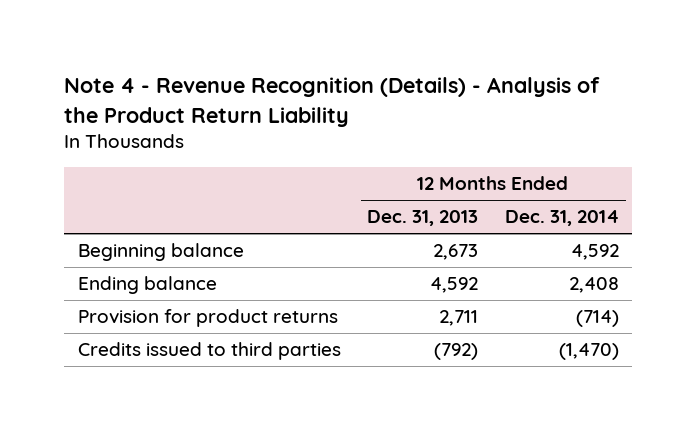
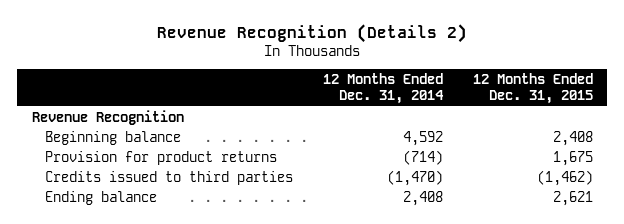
- Note 4 - Revenue Recognition (Details) - Analysis of the Product Return Liability
+ Revenue Recognition (Details 2)
- | 12 Months Ended Dec. 31, 2013 | 12 Months Ended Dec. 31, 2014
+ | 12 Months Ended Dec. 31, 2014 | 12 Months Ended Dec. 31, 2015
+ Revenue Recognition
moved down: Ending balance | 2,408 | 2,621

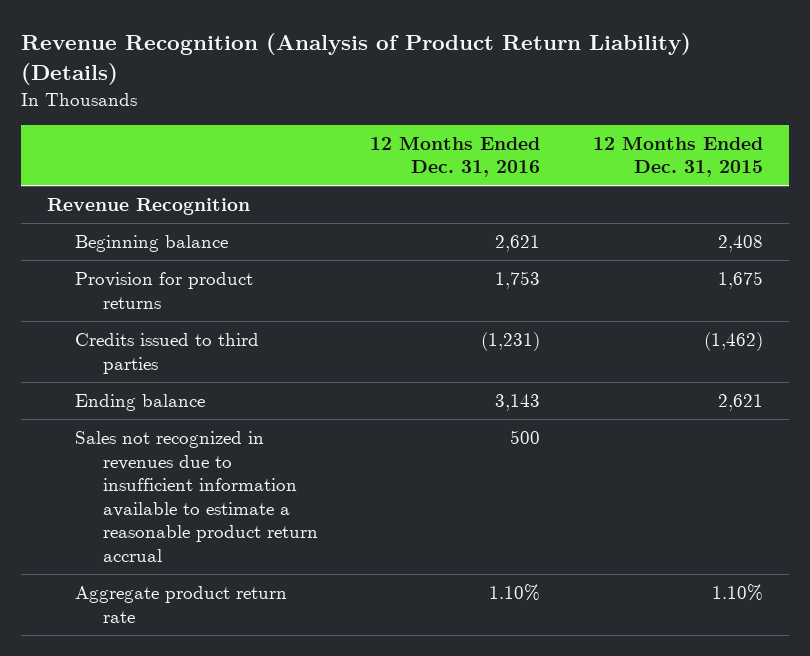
- Revenue Recognition (Details 2)
+ Revenue Recognition (Analysis of Product Return Liability) (Details)
- | 12 Months Ended Dec. 31, 2014 | 12 Months Ended Dec. 31, 2015
+ | 12 Months Ended Dec. 31, 2016 | 12 Months Ended Dec. 31, 2015
+ Sales not recognized in revenues due to insufficient information available to estimate a reasonable product return accrual | 500 |
+ Aggregate product return rate | 1.10% | 1.10%

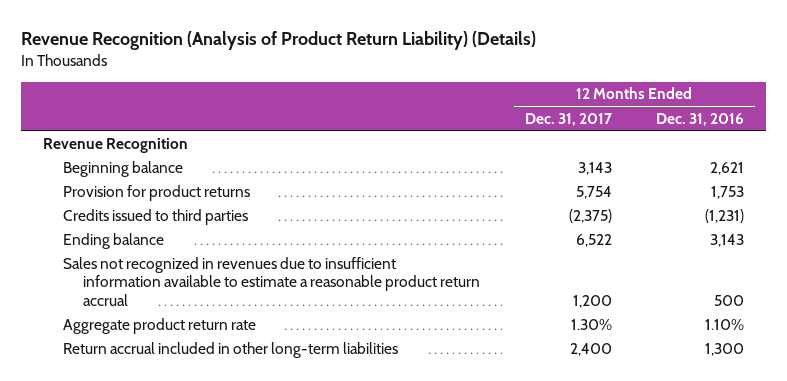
- | 12 Months Ended Dec. 31, 2016 | 12 Months Ended Dec. 31, 2015
+ | 12 Months Ended Dec. 31, 2017 | 12 Months Ended Dec. 31, 2016
+ Return accrual included in other long-term liabilities | 2,400 | 1,300

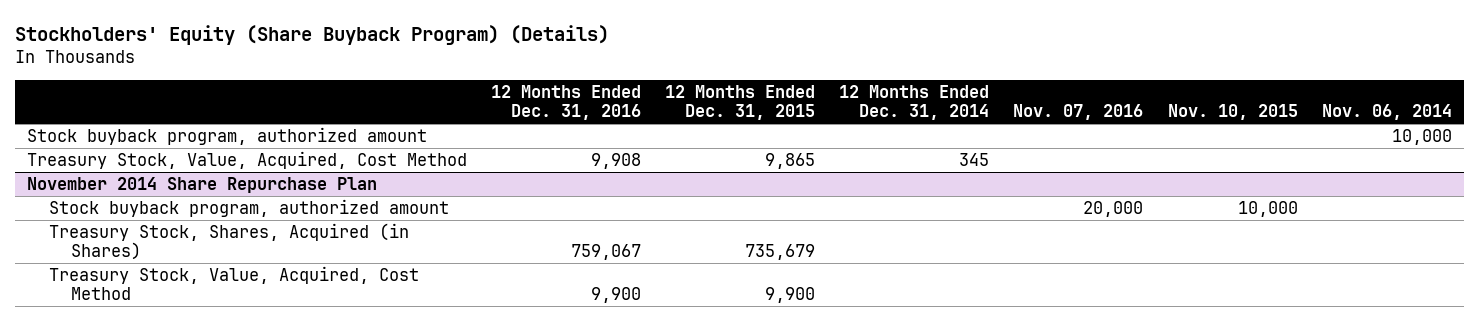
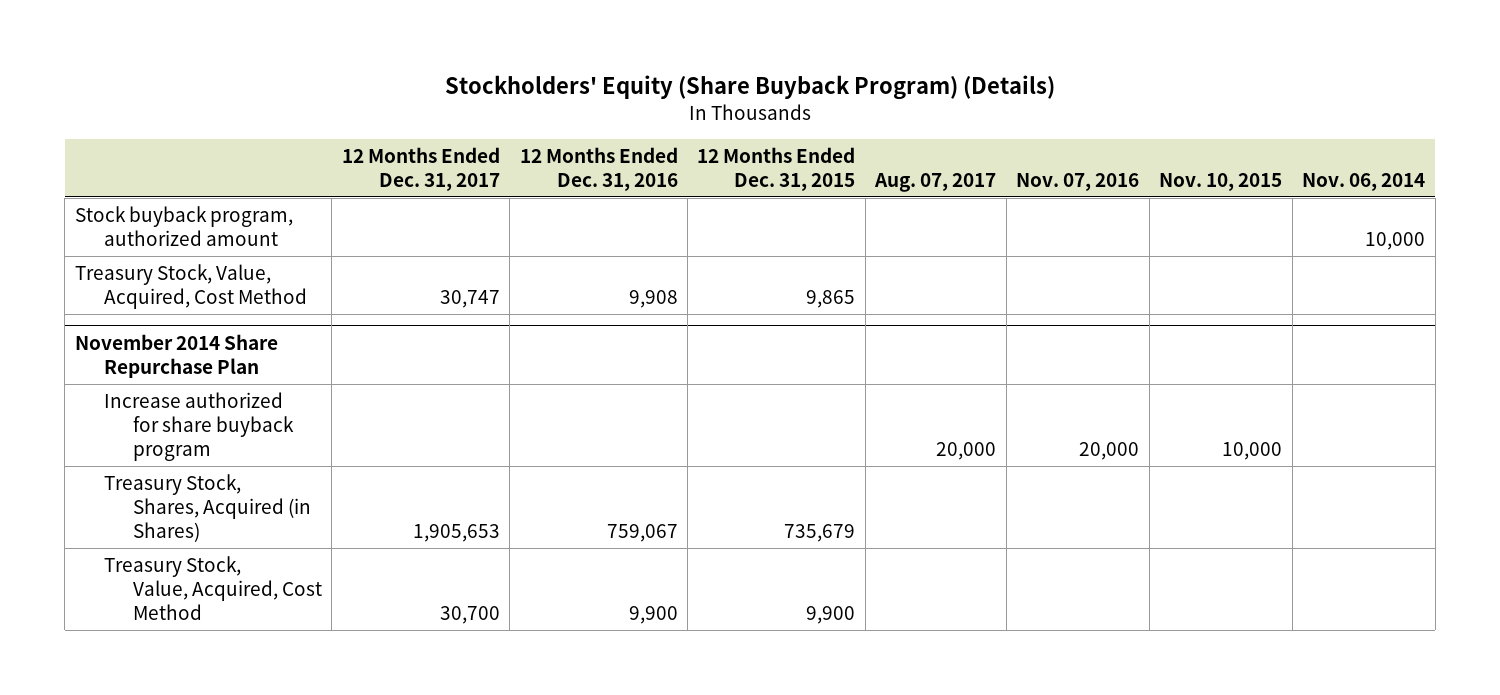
- | 12 Months Ended Dec. 31, 2016 | 12 Months Ended Dec. 31, 2015 | 12 Months Ended Dec. 31, 2014 | Nov. 07, 2016 | Nov. 10, 2015 | Nov. 06, 2014
+ | 12 Months Ended Dec. 31, 2017 | 12 Months Ended Dec. 31, 2016 | 12 Months Ended Dec. 31, 2015 | Aug. 07, 2017 | Nov. 07, 2016 | Nov. 10, 2015 | Nov. 06, 2014
@ November 2014 Share Repurchase Plan
- Stock buyback program, authorized amount | | | | 20,000 | 10,000 |
+ Increase authorized for share buyback program | | | | 20,000 | 20,000 | 10,000 |

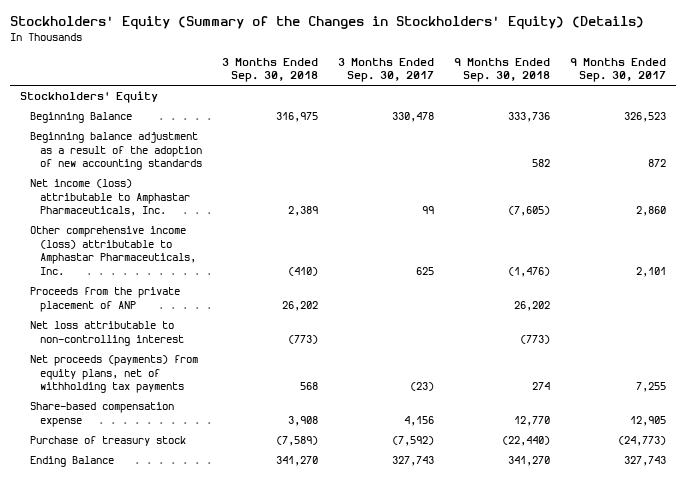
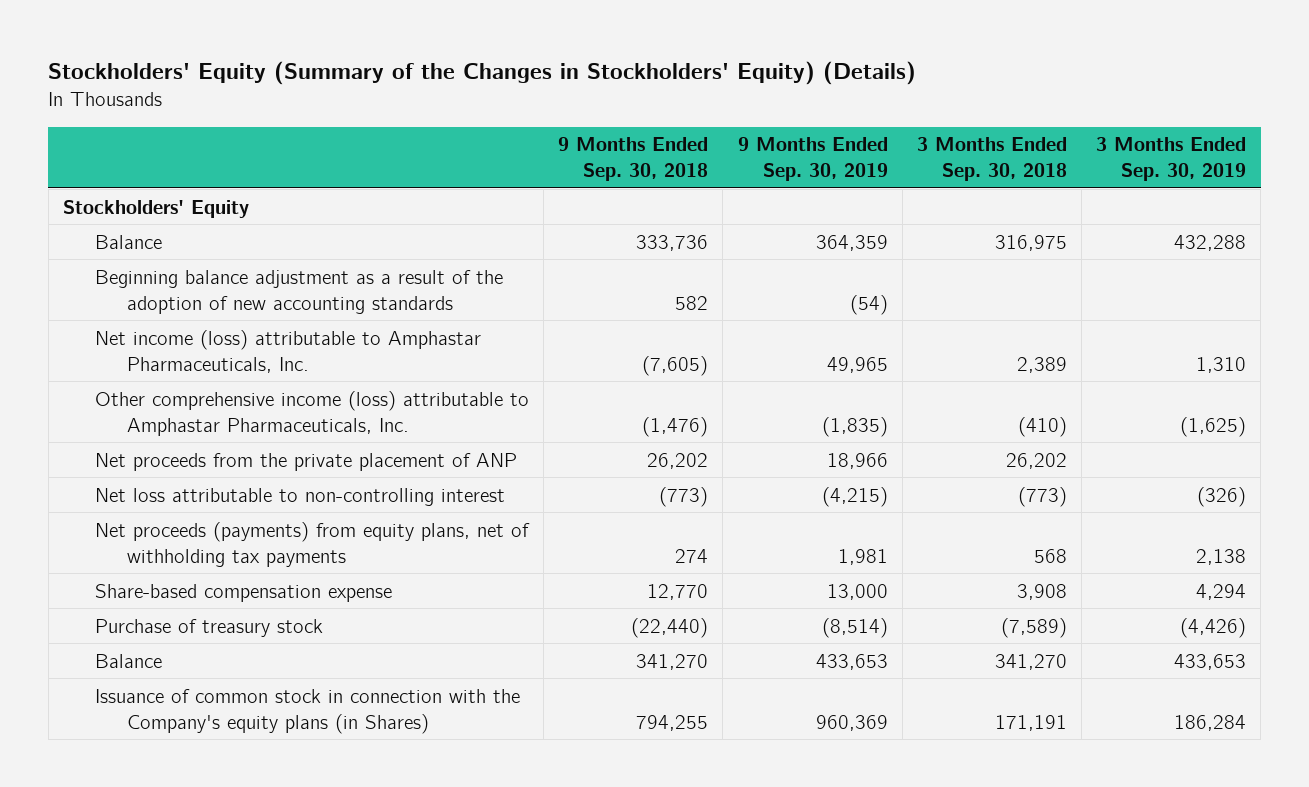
- | 3 Months Ended Sep. 30, 2018 | 3 Months Ended Sep. 30, 2017 | 9 Months Ended Sep. 30, 2018 | 9 Months Ended Sep. 30, 2017
+ | 9 Months Ended Sep. 30, 2018 | 9 Months Ended Sep. 30, 2019 | 3 Months Ended Sep. 30, 2018 | 3 Months Ended Sep. 30, 2019
- Beginning Balance | 316,975 | 330,478 | 333,736 | 326,523
+ Balance | 333,736 | 364,359 | 316,975 | 432,288
- Proceeds from the private placement of ANP | 26,202 | | 26,202 |
+ Net proceeds from the private placement of ANP | 26,202 | 18,966 | 26,202 |
- Ending Balance | 341,270 | 327,743 | 341,270 | 327,743
+ Balance | 341,270 | 433,653 | 341,270 | 433,653
+ Issuance of common stock in connection with the Company's equity plans (in Shares) | 794,255 | 960,369 | 171,191 | 186,284

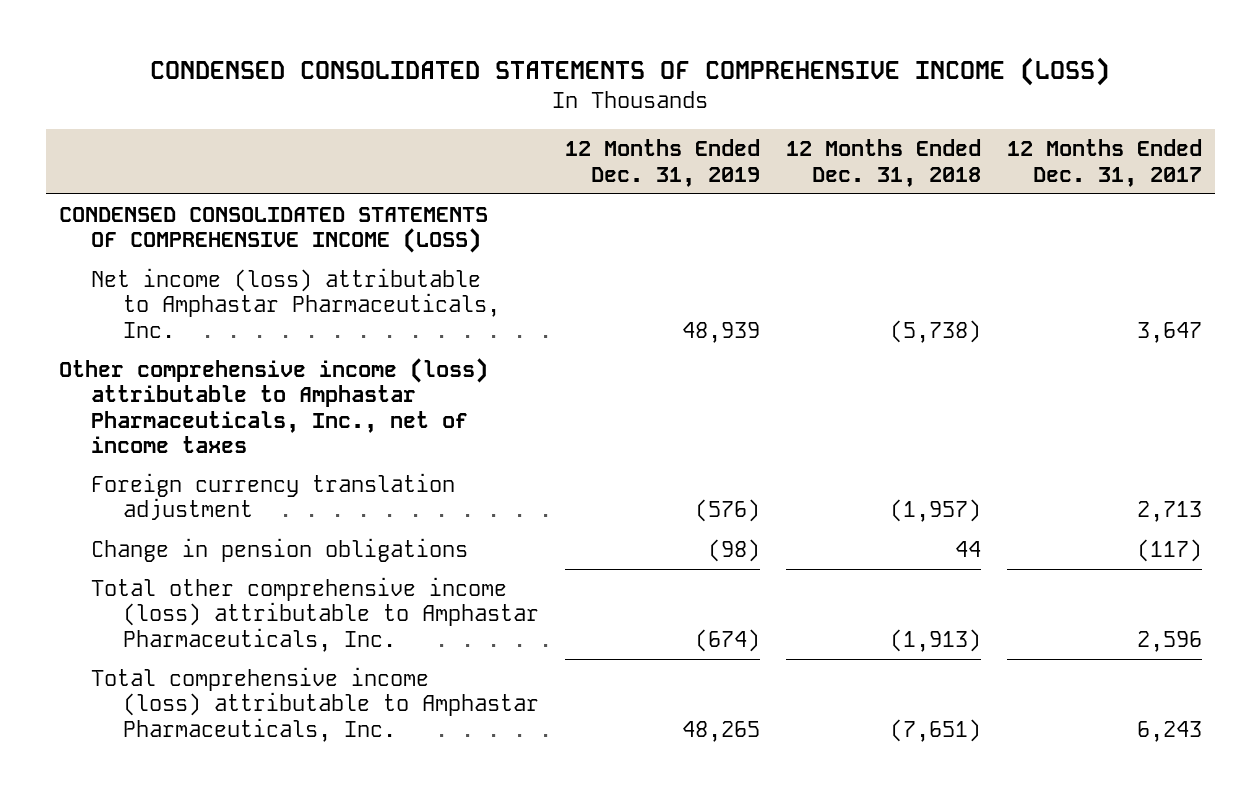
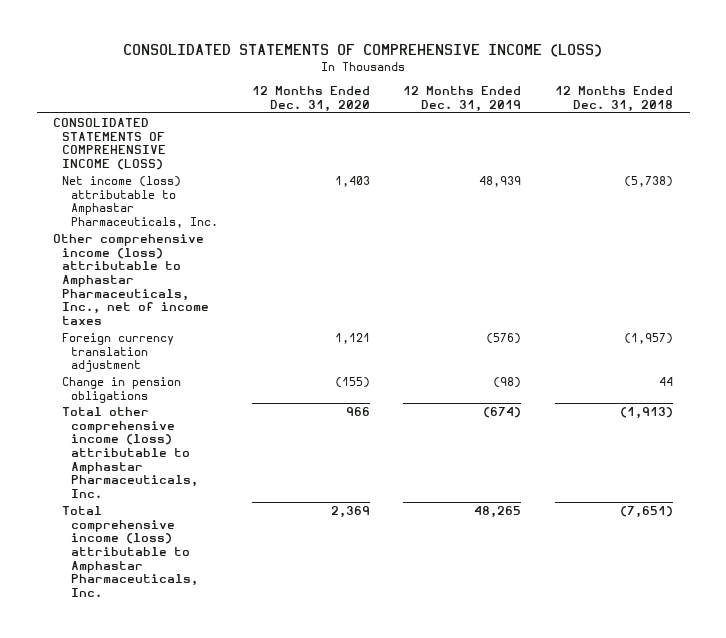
- CONDENSED CONSOLIDATED STATEMENTS OF COMPREHENSIVE INCOME (LOSS)
+ CONSOLIDATED STATEMENTS OF COMPREHENSIVE INCOME (LOSS)
- | 12 Months Ended Dec. 31, 2019 | 12 Months Ended Dec. 31, 2018 | 12 Months Ended Dec. 31, 2017
+ | 12 Months Ended Dec. 31, 2020 | 12 Months Ended Dec. 31, 2019 | 12 Months Ended Dec. 31, 2018
- CONDENSED CONSOLIDATED STATEMENTS OF COMPREHENSIVE INCOME (LOSS)
+ CONSOLIDATED STATEMENTS OF COMPREHENSIVE INCOME (LOSS)

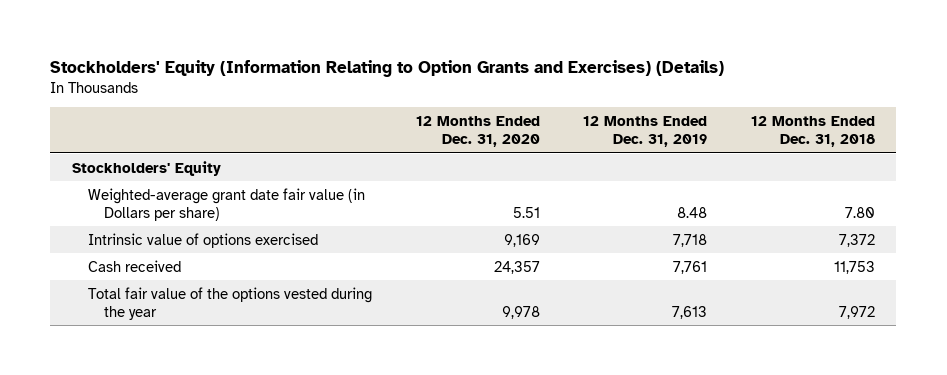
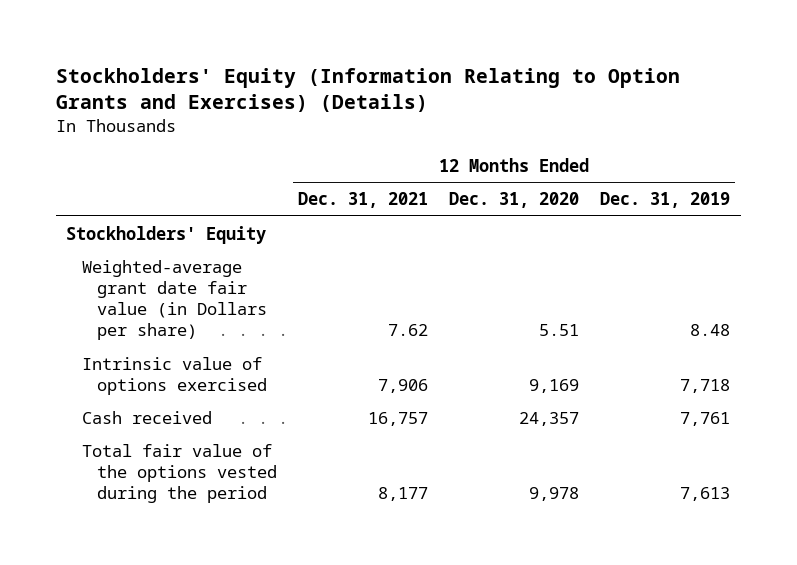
- | 12 Months Ended Dec. 31, 2020 | 12 Months Ended Dec. 31, 2019 | 12 Months Ended Dec. 31, 2018
+ | 12 Months Ended Dec. 31, 2021 | 12 Months Ended Dec. 31, 2020 | 12 Months Ended Dec. 31, 2019
- Total fair value of the options vested during the year | 9,978 | 7,613 | 7,972
+ Total fair value of the options vested during the period | 8,177 | 9,978 | 7,613

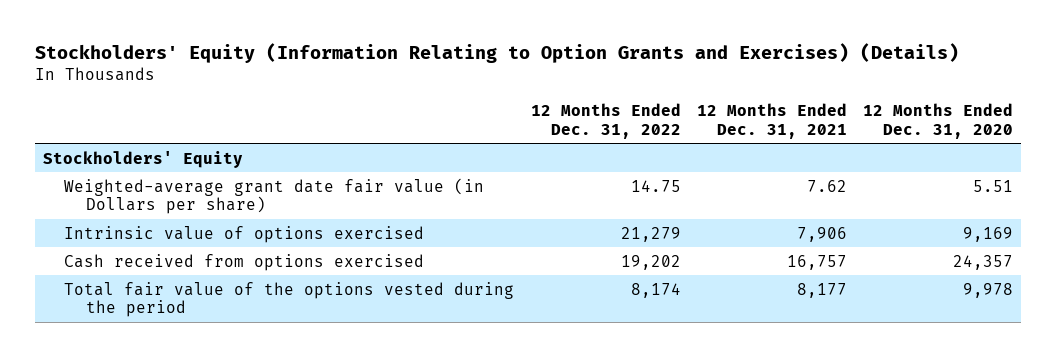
- | 12 Months Ended Dec. 31, 2021 | 12 Months Ended Dec. 31, 2020 | 12 Months Ended Dec. 31, 2019
+ | 12 Months Ended Dec. 31, 2022 | 12 Months Ended Dec. 31, 2021 | 12 Months Ended Dec. 31, 2020
- Cash received | 16,757 | 24,357 | 7,761
+ Cash received from options exercised | 19,202 | 16,757 | 24,357

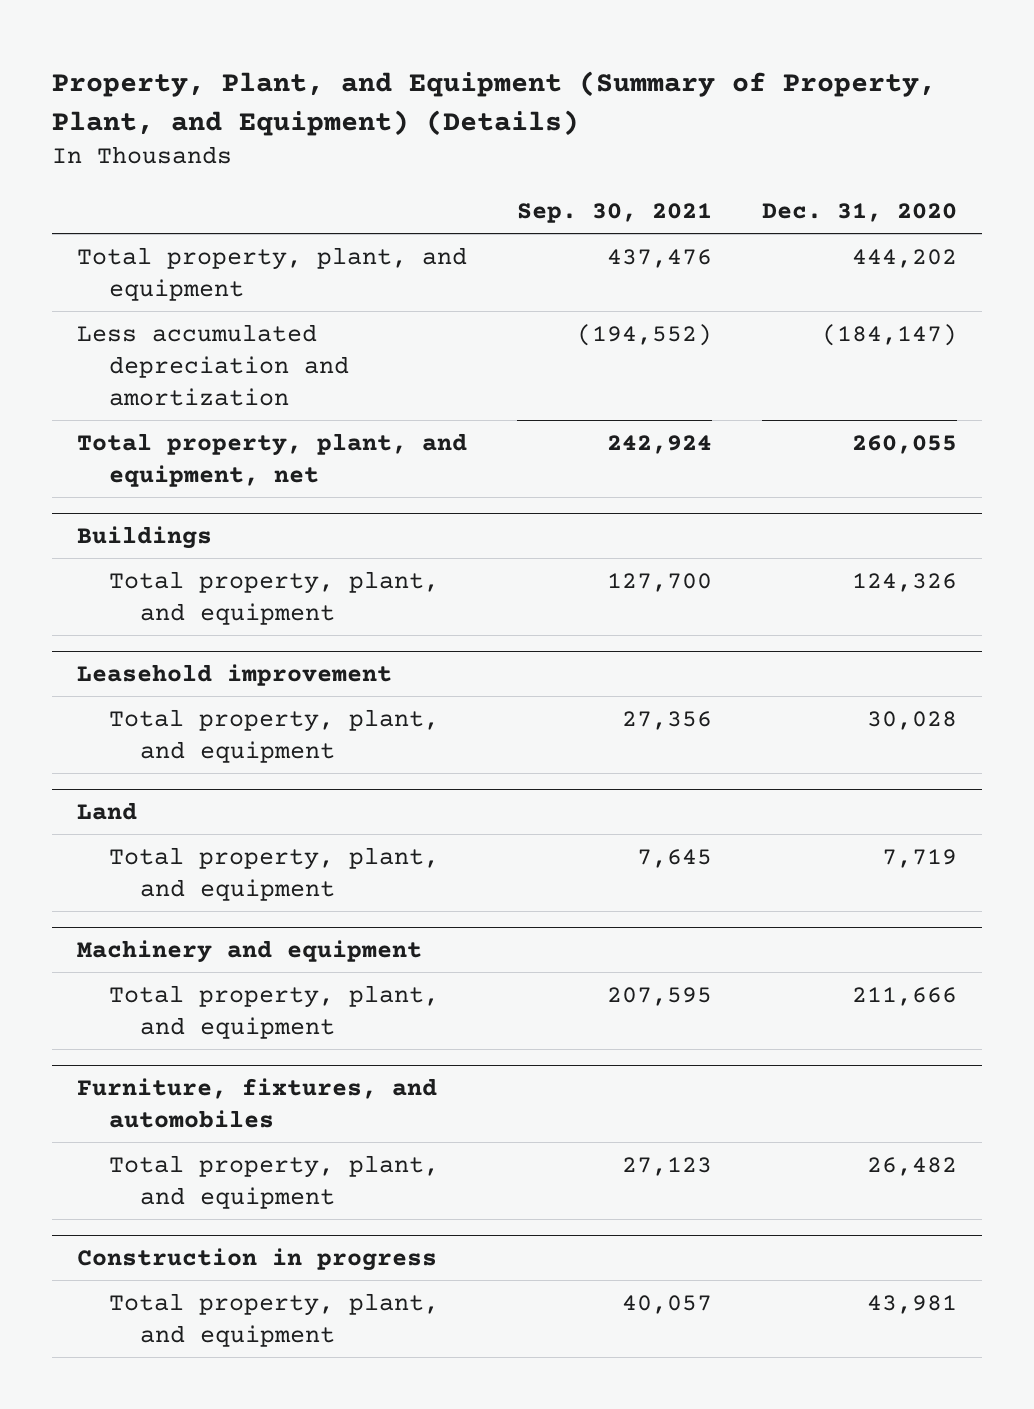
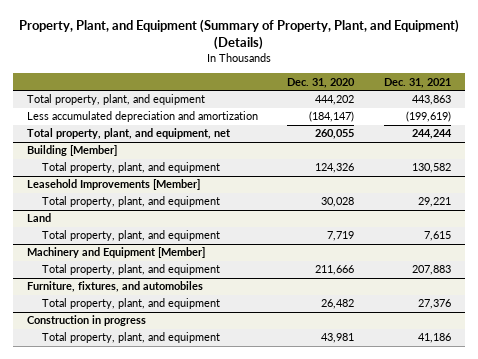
- | Sep. 30, 2021 | Dec. 31, 2020
+ | Dec. 31, 2020 | Dec. 31, 2021
- Buildings
+ Building [Member]
- Leasehold improvement
+ Leasehold Improvements [Member]
- Machinery and equipment
+ Machinery and Equipment [Member]

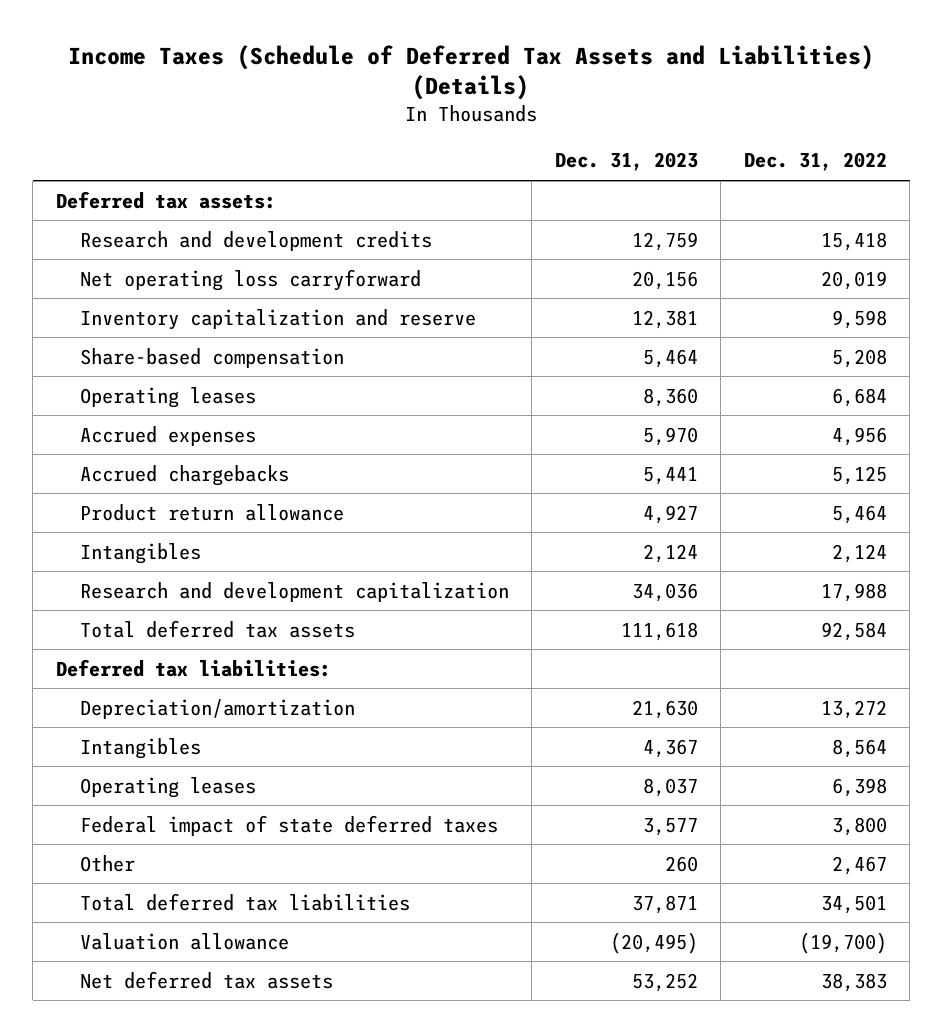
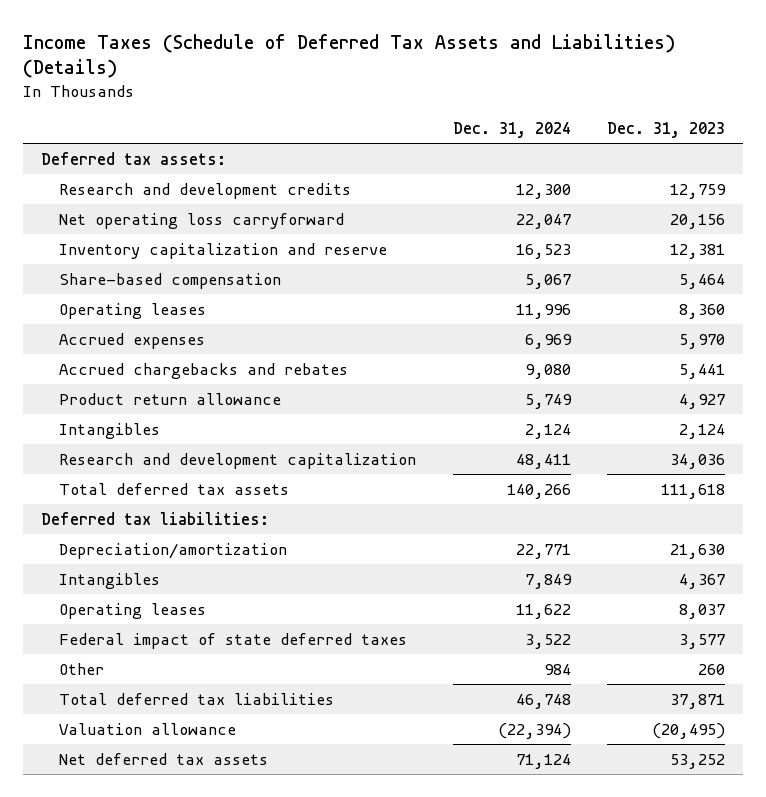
- | Dec. 31, 2023 | Dec. 31, 2022
+ | Dec. 31, 2024 | Dec. 31, 2023
- Accrued chargebacks | 5,441 | 5,125
+ Accrued chargebacks and rebates | 9,080 | 5,441

